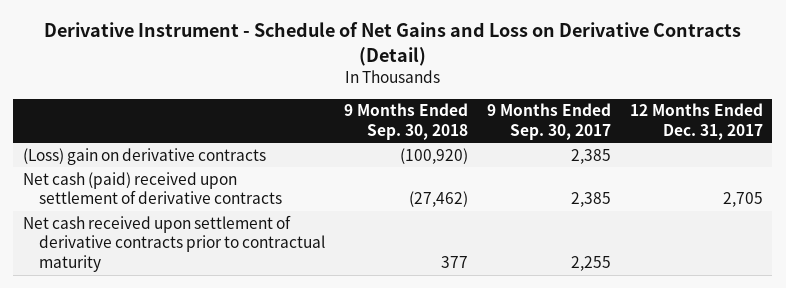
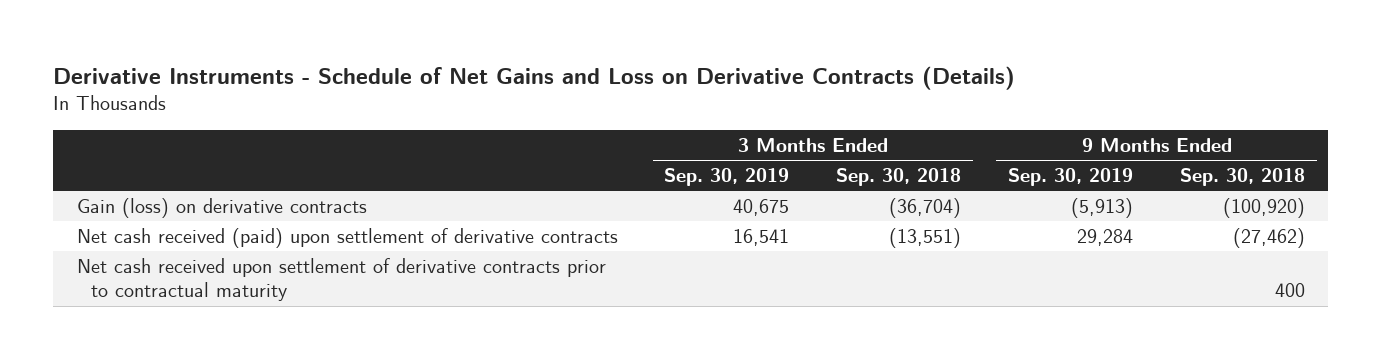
- Derivative Instrument - Schedule of Net Gains and Loss on Derivative Contracts (Detail)
+ Derivative Instruments - Schedule of Net Gains and Loss on Derivative Contracts (Details)
- | 9 Months Ended Sep. 30, 2018 | 9 Months Ended Sep. 30, 2017 | 12 Months Ended Dec. 31, 2017
+ | 3 Months Ended Sep. 30, 2019 | 3 Months Ended Sep. 30, 2018 | 9 Months Ended Sep. 30, 2019 | 9 Months Ended Sep. 30, 2018
- (Loss) gain on derivative contracts | (100,920) | 2,385 |
- Net cash (paid) received upon settlement of derivative contracts | (27,462) | 2,385 | 2,705
- Net cash received upon settlement of derivative contracts prior to contractual maturity | 377 | 2,255 |
+ Gain (loss) on derivative contracts | 40,675 | (36,704) | (5,913) | (100,920)
+ Net cash received (paid) upon settlement of derivative contracts | 16,541 | (13,551) | 29,284 | (27,462)
+ Net cash received upon settlement of derivative contracts prior to contractual maturity | | | | 400

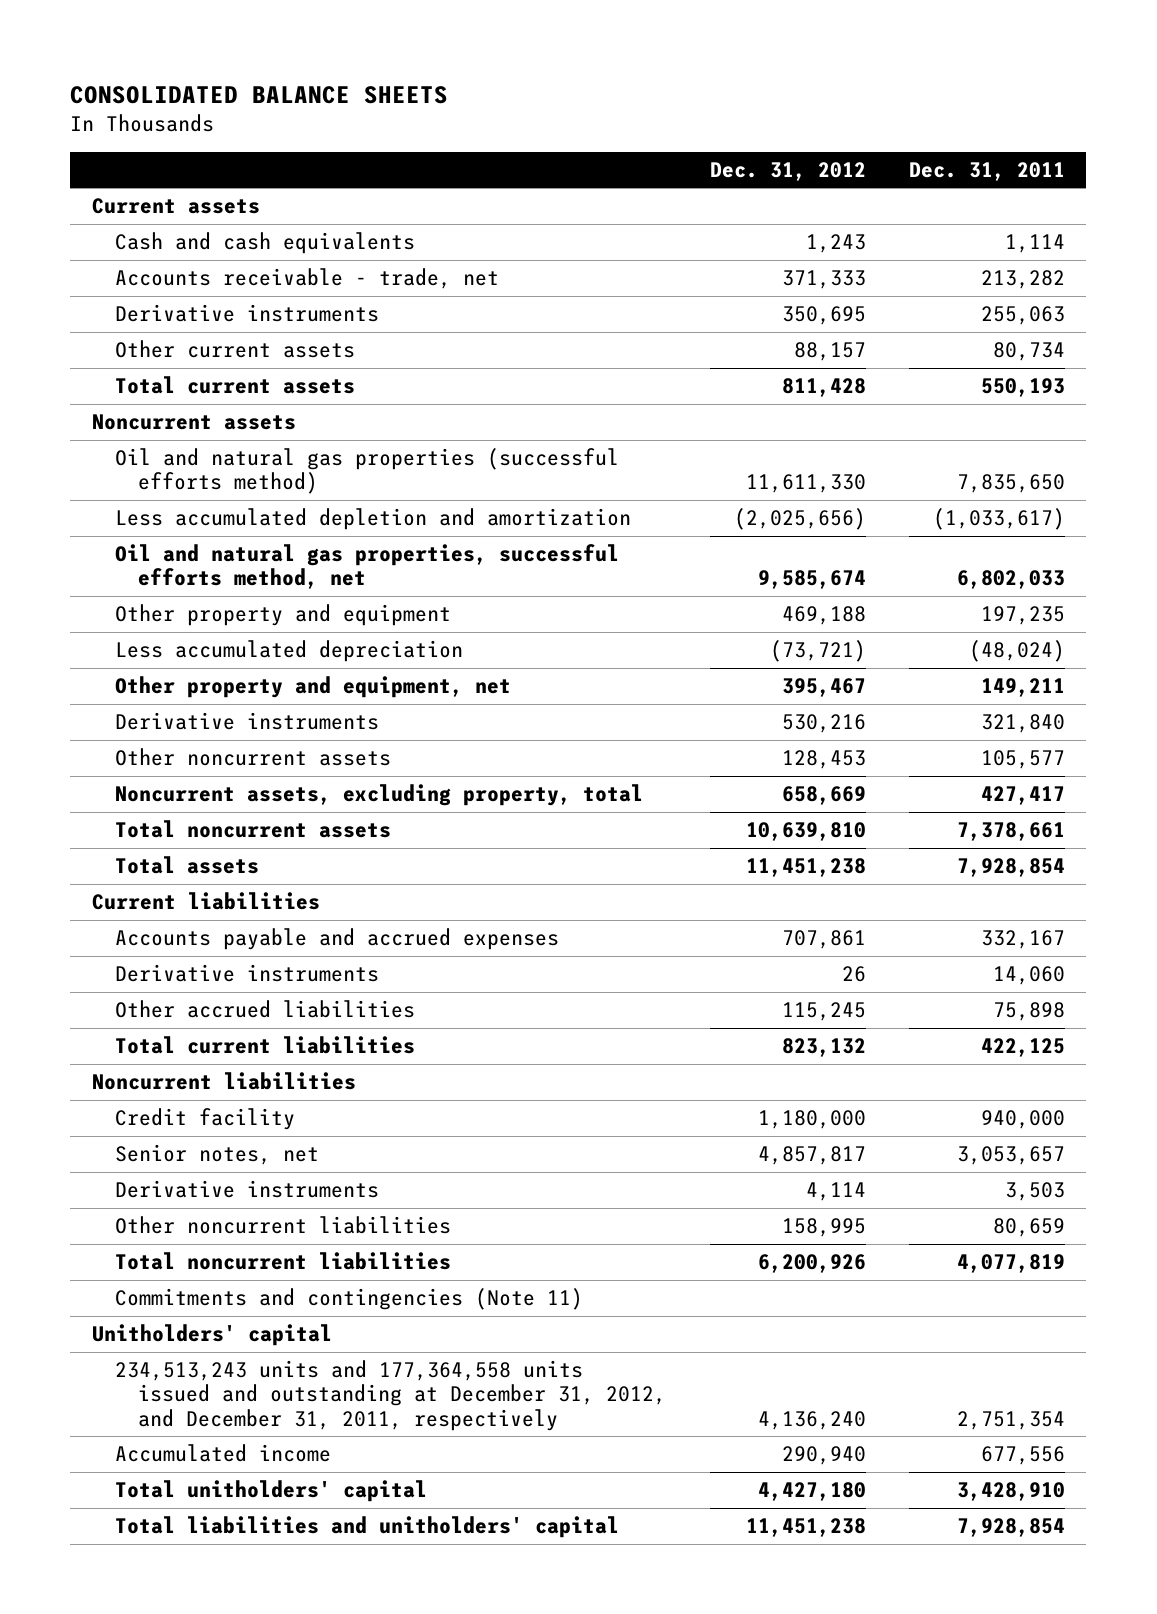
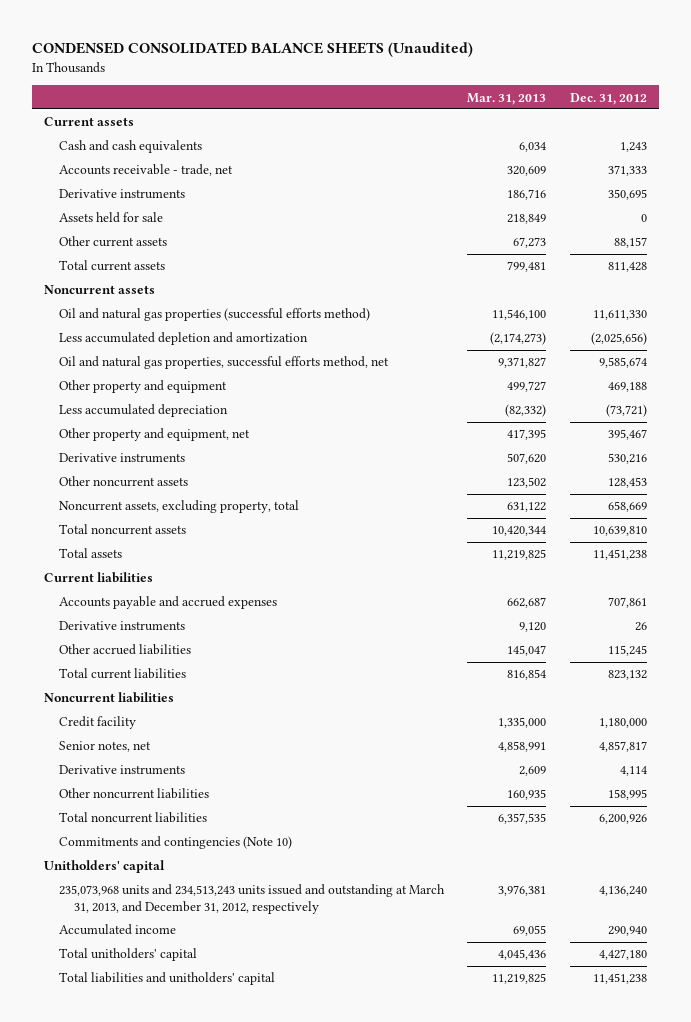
- CONSOLIDATED BALANCE SHEETS
+ CONDENSED CONSOLIDATED BALANCE SHEETS (Unaudited)
- | Dec. 31, 2012 | Dec. 31, 2011
+ | Mar. 31, 2013 | Dec. 31, 2012
+ Assets held for sale | 218,849 | 0
- Commitments and contingencies (Note 11)
+ Commitments and contingencies (Note 10)
- 234,513,243 units and 177,364,558 units issued and outstanding at December 31, 2012, and December 31, 2011, respectively | 4,136,240 | 2,751,354
+ 235,073,968 units and 234,513,243 units issued and outstanding at March 31, 2013, and December 31, 2012, respectively | 3,976,381 | 4,136,240

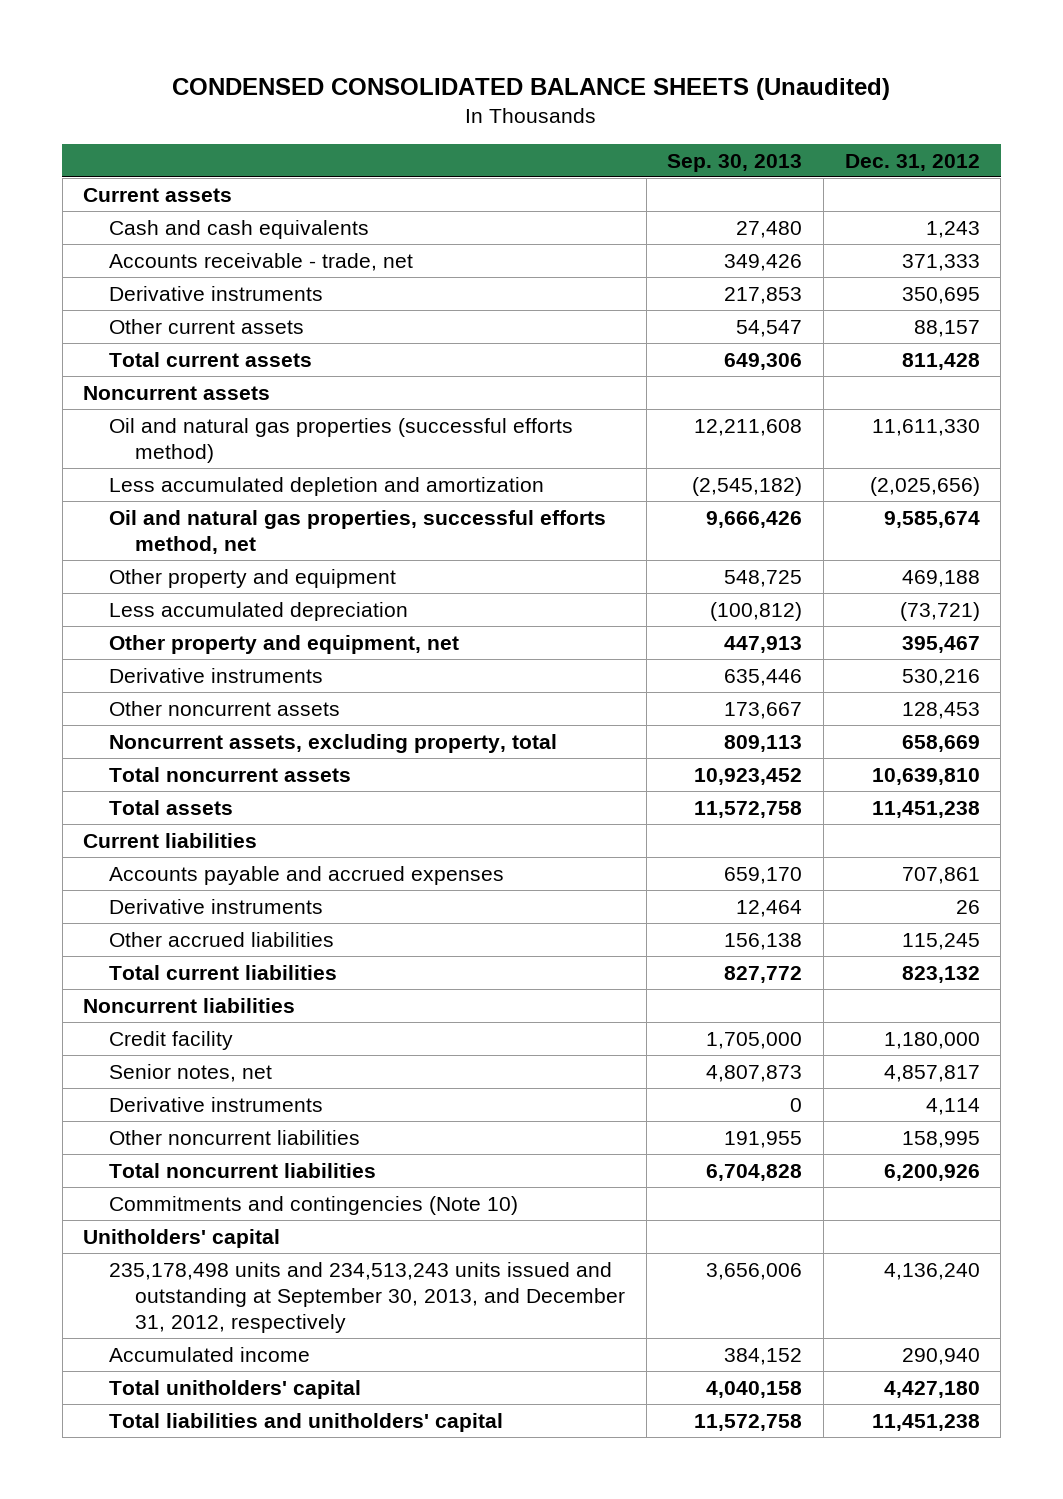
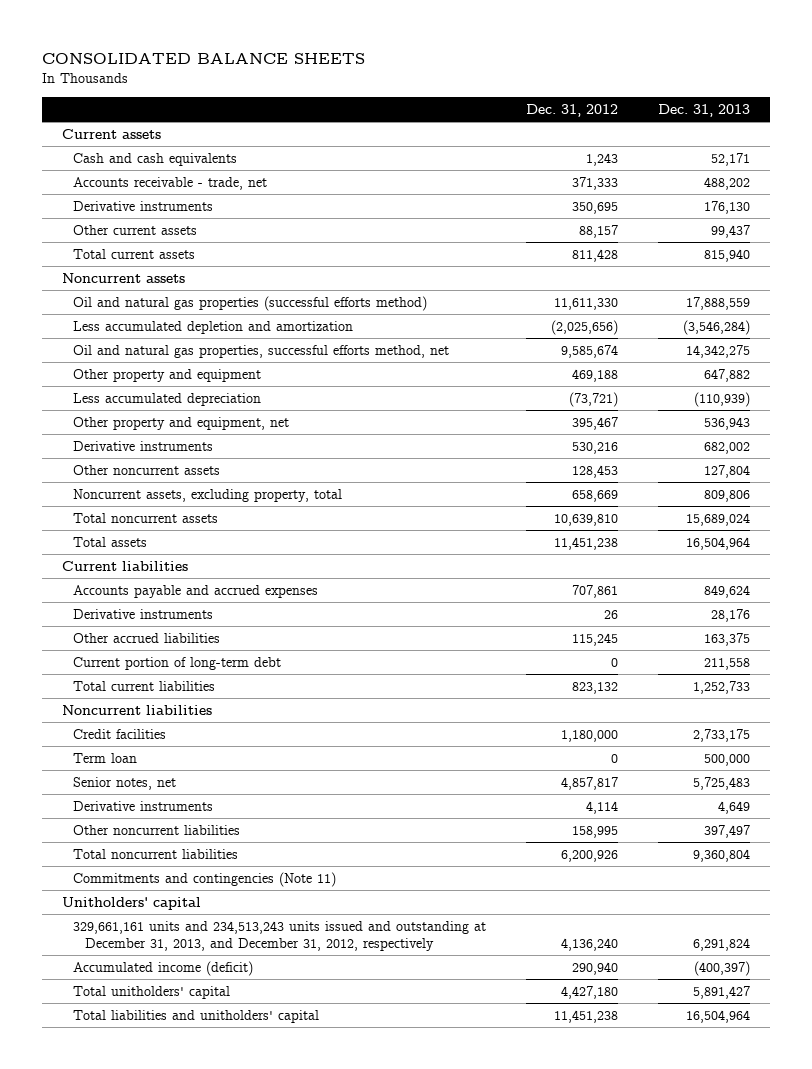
- CONDENSED CONSOLIDATED BALANCE SHEETS (Unaudited)
+ CONSOLIDATED BALANCE SHEETS
- | Sep. 30, 2013 | Dec. 31, 2012
+ | Dec. 31, 2012 | Dec. 31, 2013
+ Current portion of long-term debt | 0 | 211,558
- Credit facility | 1,705,000 | 1,180,000
+ Credit facilities | 1,180,000 | 2,733,175
+ Term loan | 0 | 500,000
- Commitments and contingencies (Note 10)
+ Commitments and contingencies (Note 11)
- 235,178,498 units and 234,513,243 units issued and outstanding at September 30, 2013, and December 31, 2012, respectively | 3,656,006 | 4,136,240
- Accumulated income | 384,152 | 290,940
+ 329,661,161 units and 234,513,243 units issued and outstanding at December 31, 2013, and December 31, 2012, respectively | 4,136,240 | 6,291,824
+ Accumulated income (deficit) | 290,940 | (400,397)

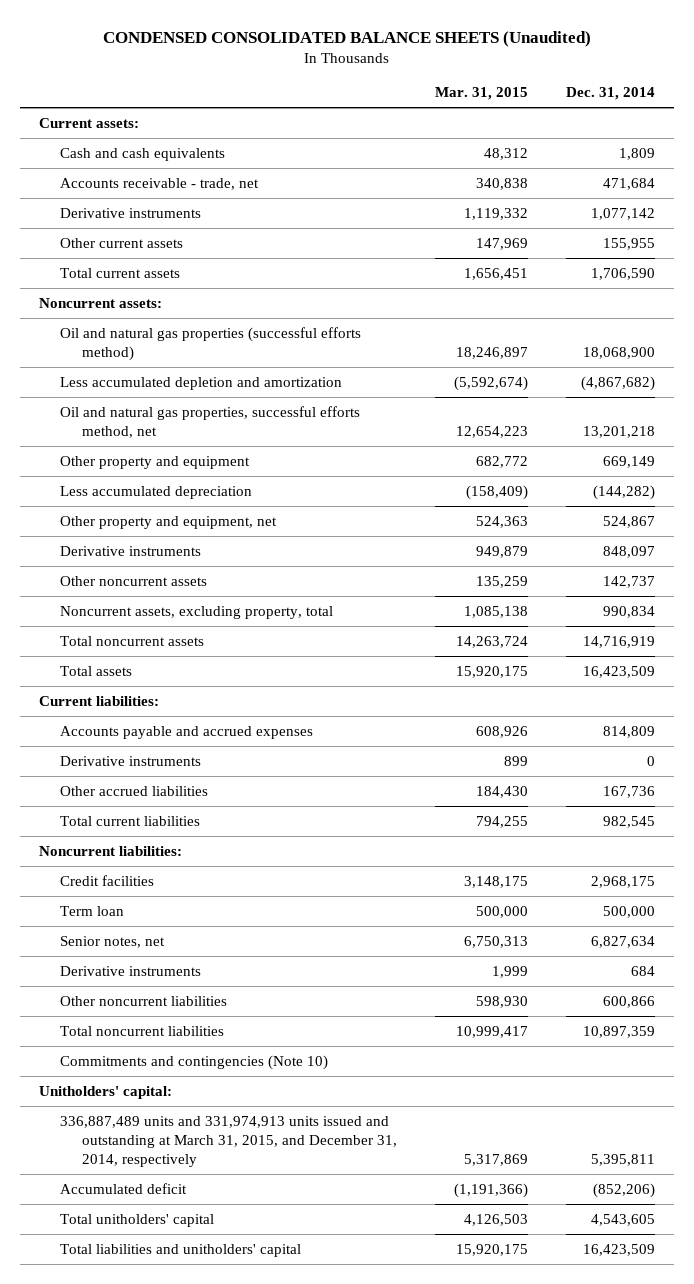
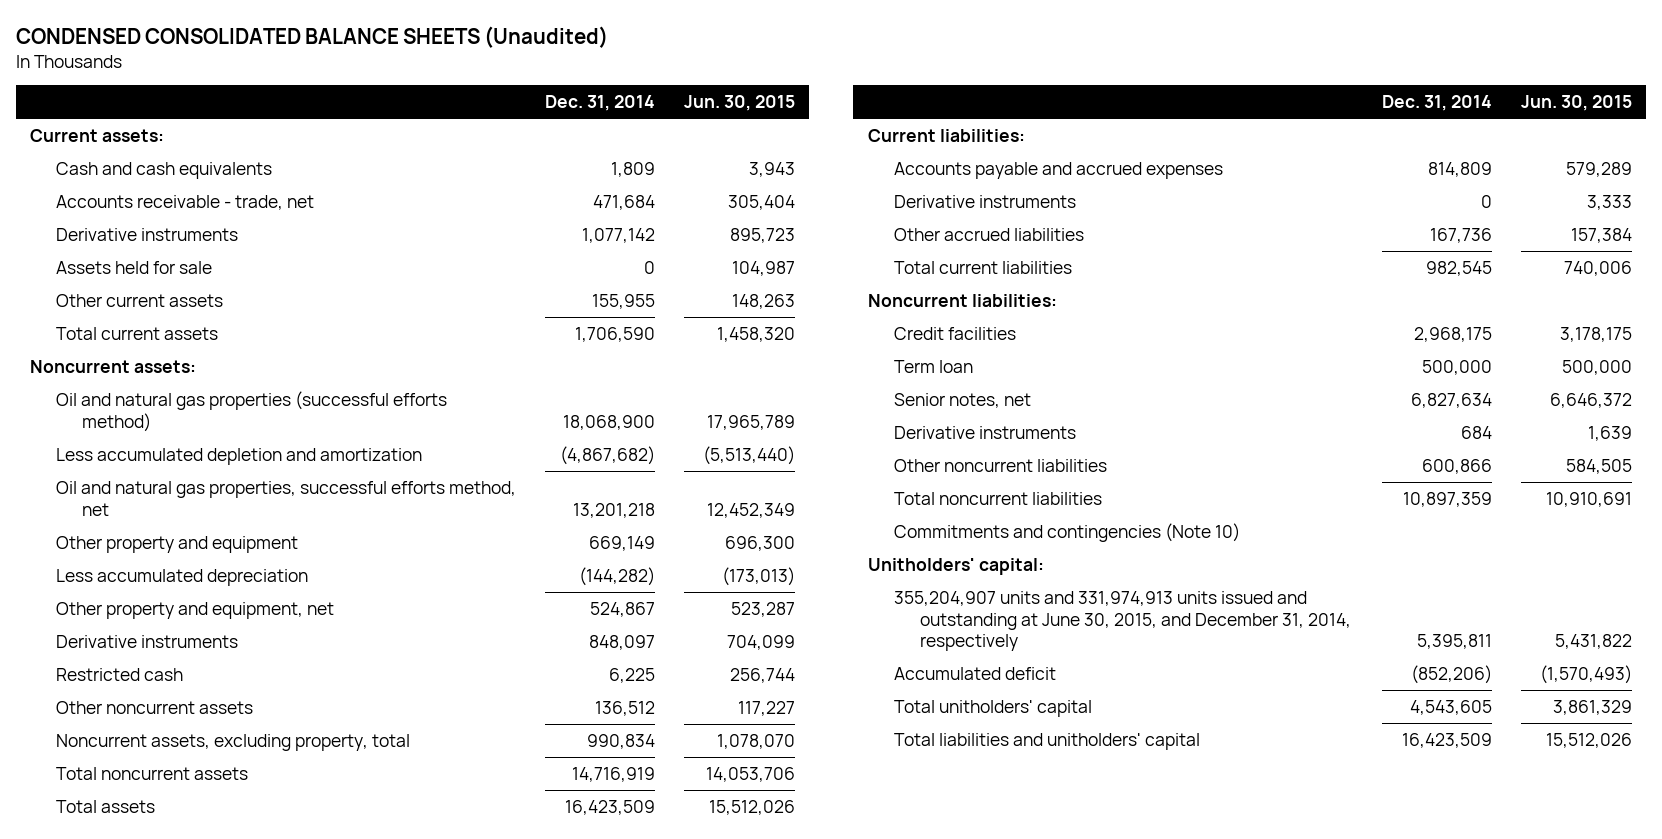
- | Mar. 31, 2015 | Dec. 31, 2014
+ | Dec. 31, 2014 | Jun. 30, 2015
+ Assets held for sale | 0 | 104,987
- Other noncurrent assets | 135,259 | 142,737
+ Restricted cash | 6,225 | 256,744
+ Other noncurrent assets | 136,512 | 117,227
- 336,887,489 units and 331,974,913 units issued and outstanding at March 31, 2015, and December 31, 2014, respectively | 5,317,869 | 5,395,811
+ 355,204,907 units and 331,974,913 units issued and outstanding at June 30, 2015, and December 31, 2014, respectively | 5,395,811 | 5,431,822

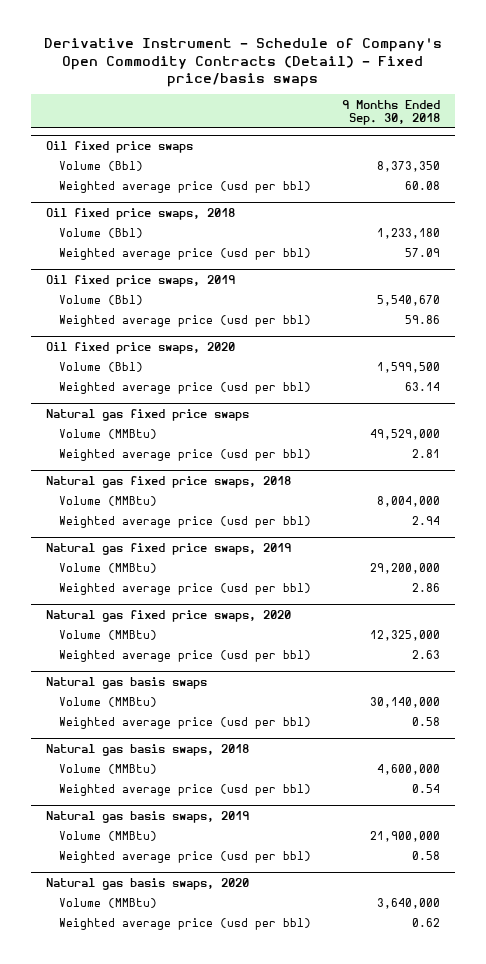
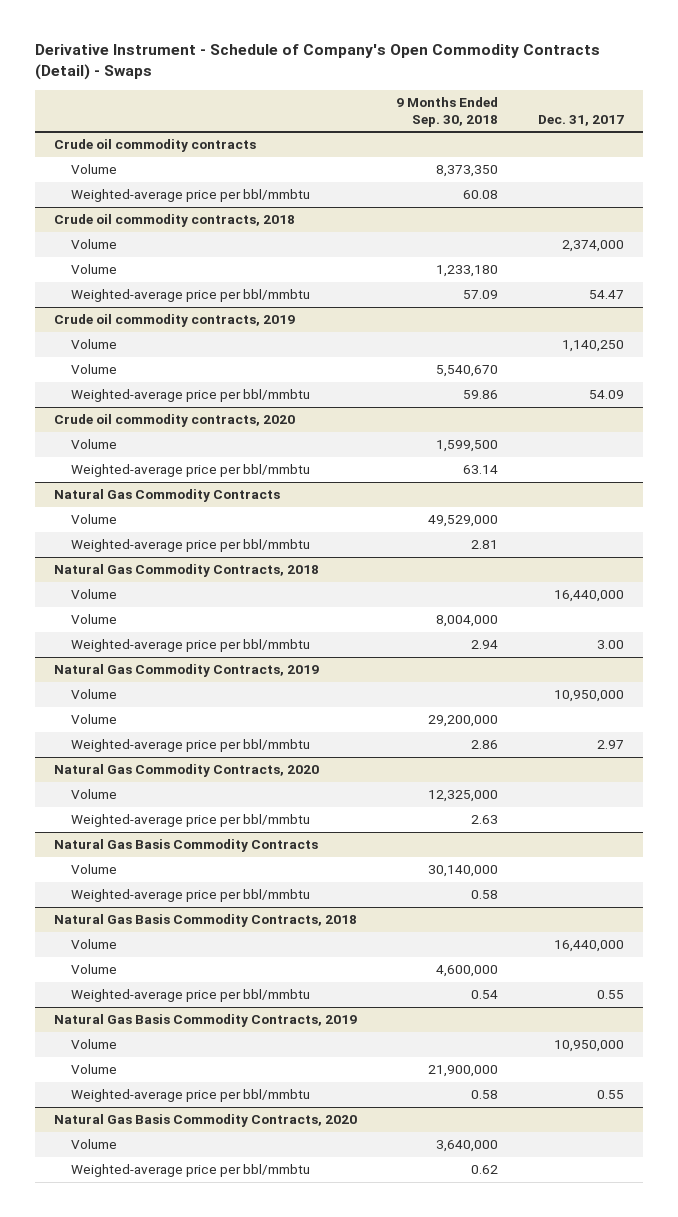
- Derivative Instrument - Schedule of Company's Open Commodity Contracts (Detail) - Fixed price/basis swaps
+ Derivative Instrument - Schedule of Company's Open Commodity Contracts (Detail) - Swaps
- | 9 Months Ended Sep. 30, 2018
+ | 9 Months Ended Sep. 30, 2018 | Dec. 31, 2017
- Oil fixed price swaps
- Volume (Bbl) | 8,373,350
- Weighted average price (usd per bbl) | 60.08
- Oil fixed price swaps, 2018
- Volume (Bbl) | 1,233,180
- Weighted average price (usd per bbl) | 57.09
- Oil fixed price swaps, 2019
- Volume (Bbl) | 5,540,670
- Weighted average price (usd per bbl) | 59.86
- Oil fixed price swaps, 2020
- Volume (Bbl) | 1,599,500
- Weighted average price (usd per bbl) | 63.14
- Natural gas fixed price swaps
- Volume (MMBtu) | 49,529,000
- Weighted average price (usd per bbl) | 2.81
- Natural gas fixed price swaps, 2018
- Volume (MMBtu) | 8,004,000
- Weighted average price (usd per bbl) | 2.94
- Natural gas fixed price swaps, 2019
- Volume (MMBtu) | 29,200,000
- Weighted average price (usd per bbl) | 2.86
- Natural gas fixed price swaps, 2020
- Volume (MMBtu) | 12,325,000
- Weighted average price (usd per bbl) | 2.63
- Natural gas basis swaps
- Volume (MMBtu) | 30,140,000
- Weighted average price (usd per bbl) | 0.58
- Natural gas basis swaps, 2018
- Volume (MMBtu) | 4,600,000
- Weighted average price (usd per bbl) | 0.54
- Natural gas basis swaps, 2019
- Volume (MMBtu) | 21,900,000
- Weighted average price (usd per bbl) | 0.58
- Natural gas basis swaps, 2020
- Volume (MMBtu) | 3,640,000
- Weighted average price (usd per bbl) | 0.62
+ Crude oil commodity contracts
+ Volume | 8,373,350 |
+ Weighted-average price per bbl/mmbtu | 60.08 |
+ Crude oil commodity contracts, 2018
+ Volume | | 2,374,000
+ Volume | 1,233,180 |
+ Weighted-average price per bbl/mmbtu | 57.09 | 54.47
+ Crude oil commodity contracts, 2019
+ Volume | | 1,140,250
+ Volume | 5,540,670 |
+ Weighted-average price per bbl/mmbtu | 59.86 | 54.09
+ Crude oil commodity contracts, 2020
+ Volume | 1,599,500 |
+ Weighted-average price per bbl/mmbtu | 63.14 |
+ Natural Gas Commodity Contracts
+ Volume | 49,529,000 |
+ Weighted-average price per bbl/mmbtu | 2.81 |
+ Natural Gas Commodity Contracts, 2018
+ Volume | | 16,440,000
+ Volume | 8,004,000 |
+ Weighted-average price per bbl/mmbtu | 2.94 | 3.00
+ Natural Gas Commodity Contracts, 2019
+ Volume | | 10,950,000
+ Volume | 29,200,000 |
+ Weighted-average price per bbl/mmbtu | 2.86 | 2.97
+ Natural Gas Commodity Contracts, 2020
+ Volume | 12,325,000 |
+ Weighted-average price per bbl/mmbtu | 2.63 |
+ Natural Gas Basis Commodity Contracts
+ Volume | 30,140,000 |
+ Weighted-average price per bbl/mmbtu | 0.58 |
+ Natural Gas Basis Commodity Contracts, 2018
+ Volume | | 16,440,000
+ Volume | 4,600,000 |
+ Weighted-average price per bbl/mmbtu | 0.54 | 0.55
+ Natural Gas Basis Commodity Contracts, 2019
+ Volume | | 10,950,000
+ Volume | 21,900,000 |
+ Weighted-average price per bbl/mmbtu | 0.58 | 0.55
+ Natural Gas Basis Commodity Contracts, 2020
+ Volume | 3,640,000 |
+ Weighted-average price per bbl/mmbtu | 0.62 |

